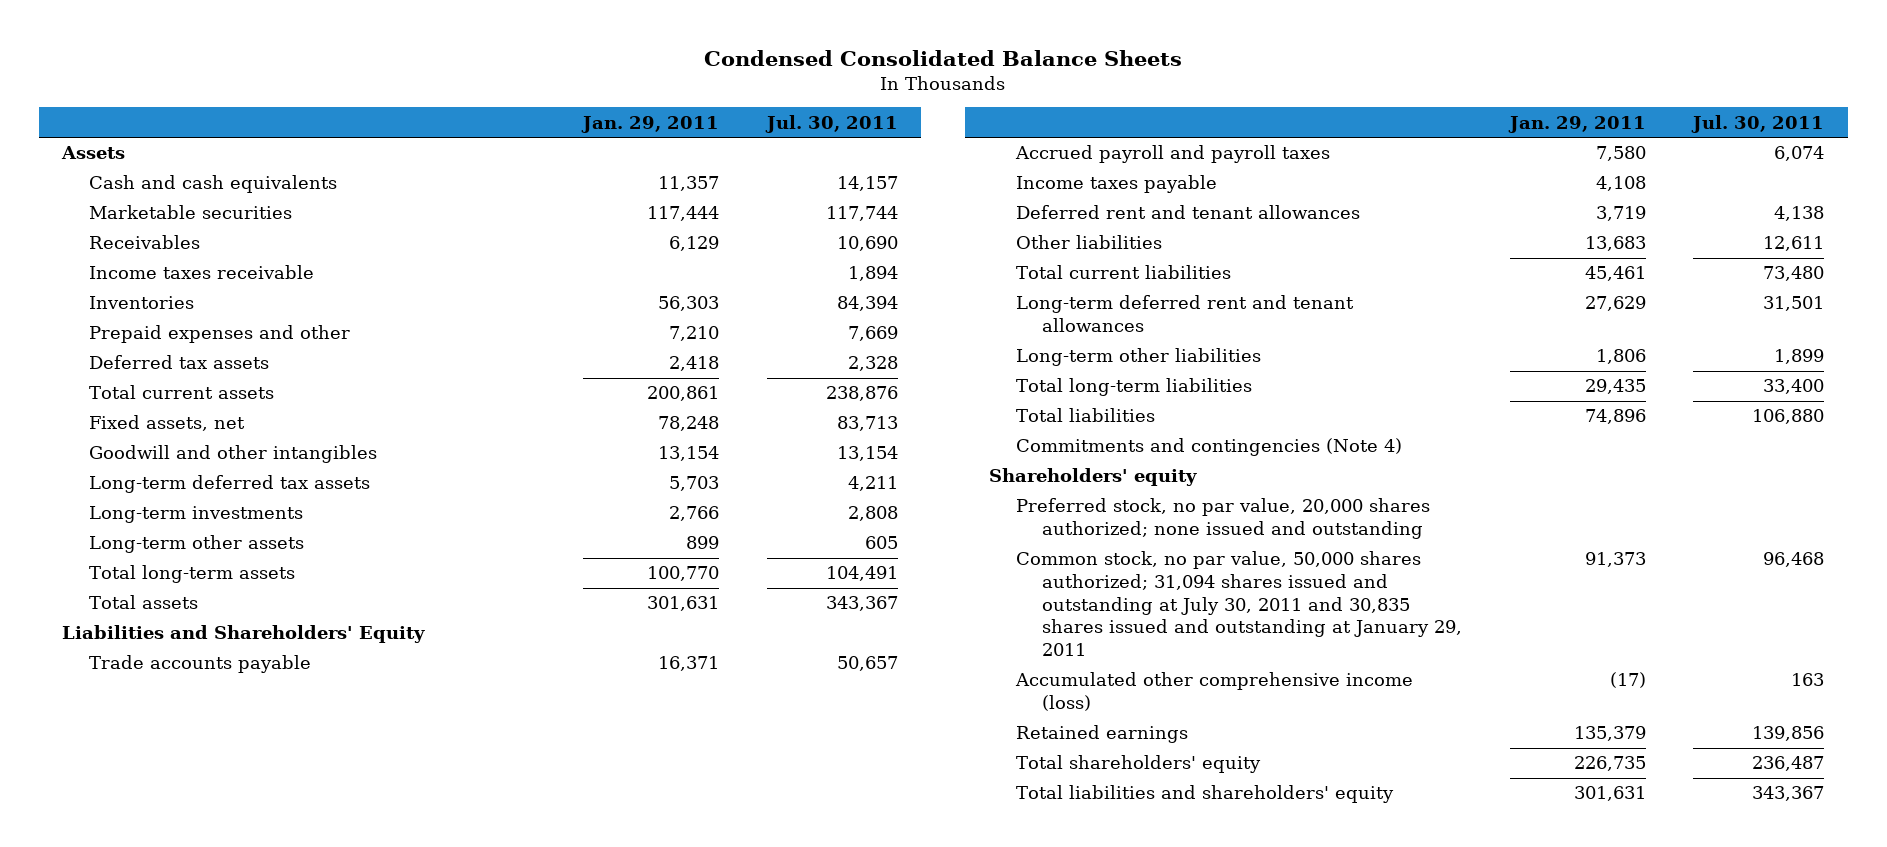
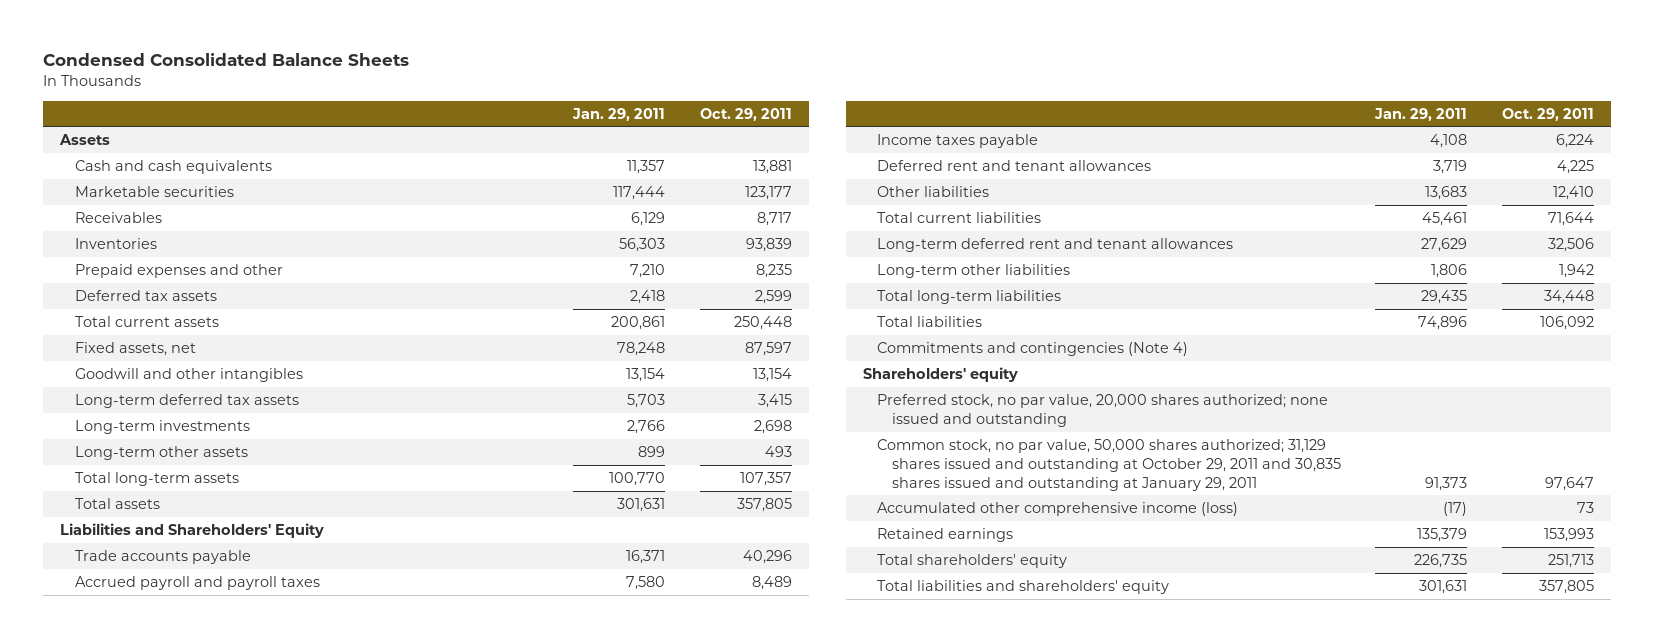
- | Jan. 29, 2011 | Jul. 30, 2011
+ | Jan. 29, 2011 | Oct. 29, 2011
- Income taxes receivable | | 1,894
- Common stock, no par value, 50,000 shares authorized; 31,094 shares issued and outstanding at July 30, 2011 and 30,835 shares issued and outstanding at January 29, 2011 | 91,373 | 96,468
+ Common stock, no par value, 50,000 shares authorized; 31,129 shares issued and outstanding at October 29, 2011 and 30,835 shares issued and outstanding at January 29, 2011 | 91,373 | 97,647

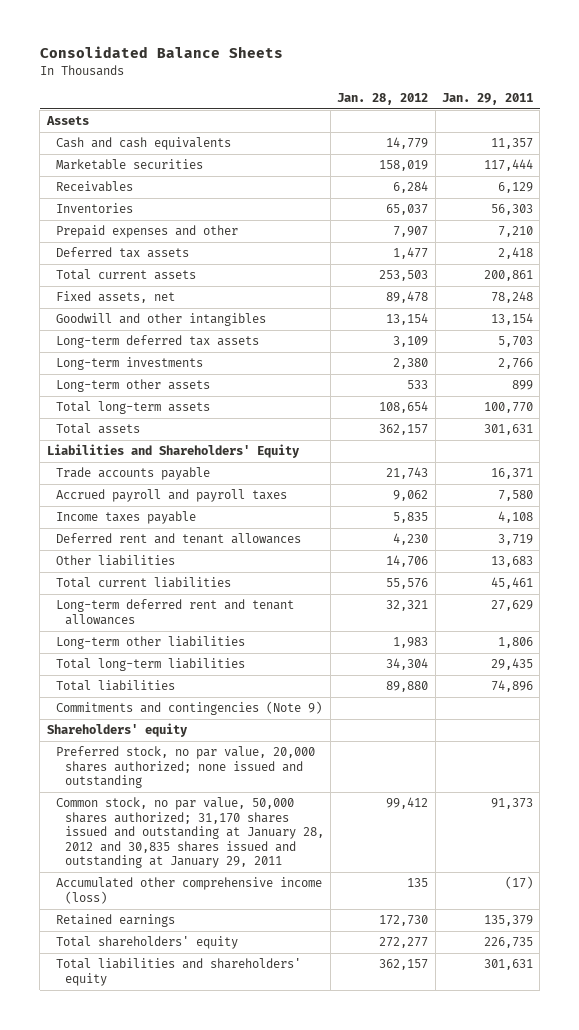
- Condensed Consolidated Balance Sheets
+ Consolidated Balance Sheets
- | Jan. 29, 2011 | Oct. 29, 2011
+ | Jan. 28, 2012 | Jan. 29, 2011
- Commitments and contingencies (Note 4)
+ Commitments and contingencies (Note 9)
- Common stock, no par value, 50,000 shares authorized; 31,129 shares issued and outstanding at October 29, 2011 and 30,835 shares issued and outstanding at January 29, 2011 | 91,373 | 97,647
+ Common stock, no par value, 50,000 shares authorized; 31,170 shares issued and outstanding at January 28, 2012 and 30,835 shares issued and outstanding at January 29, 2011 | 99,412 | 91,373

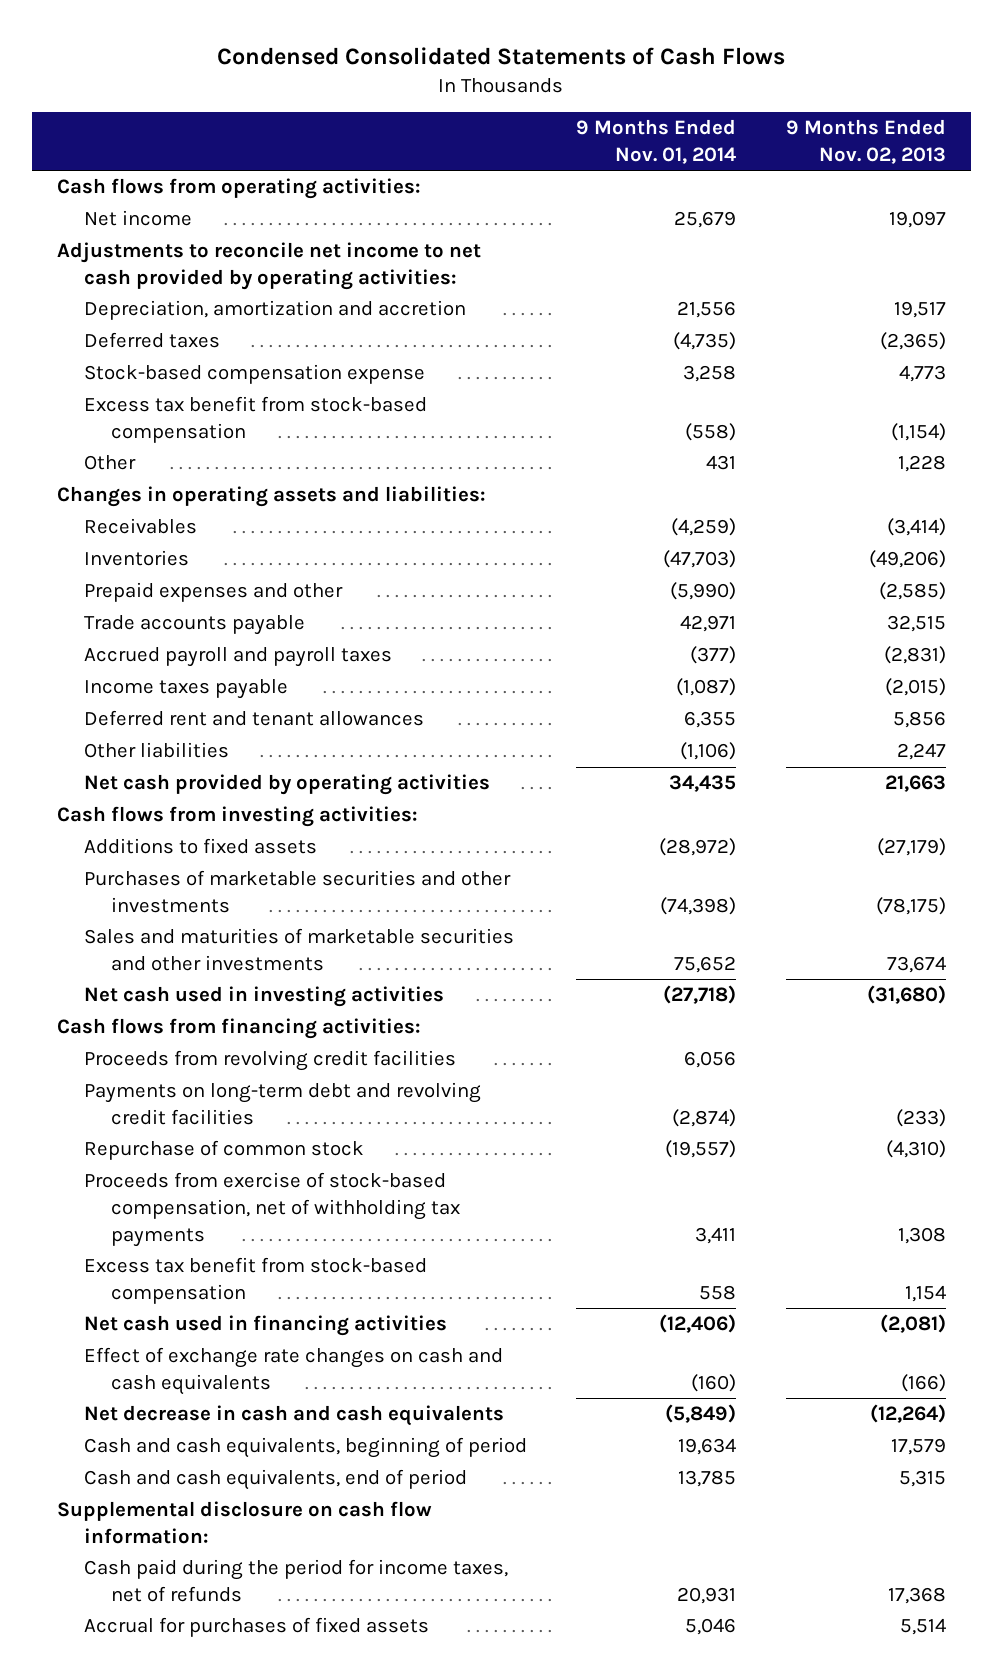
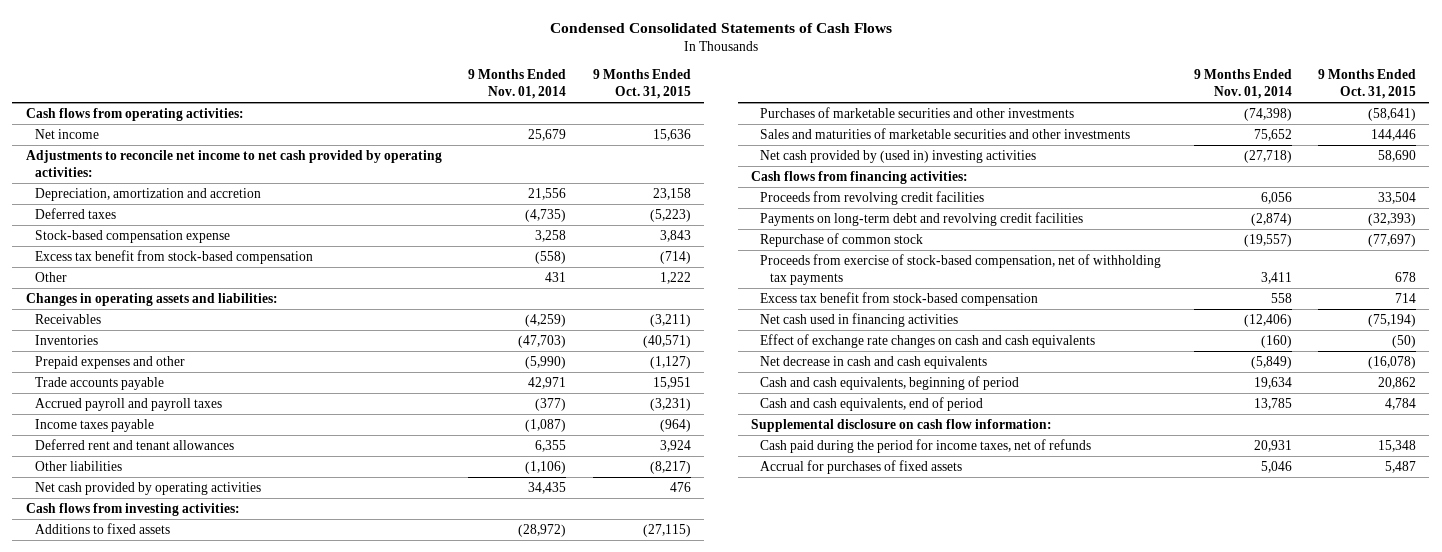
- | 9 Months Ended Nov. 01, 2014 | 9 Months Ended Nov. 02, 2013
+ | 9 Months Ended Nov. 01, 2014 | 9 Months Ended Oct. 31, 2015
- Net cash used in investing activities | (27,718) | (31,680)
+ Net cash provided by (used in) investing activities | (27,718) | 58,690

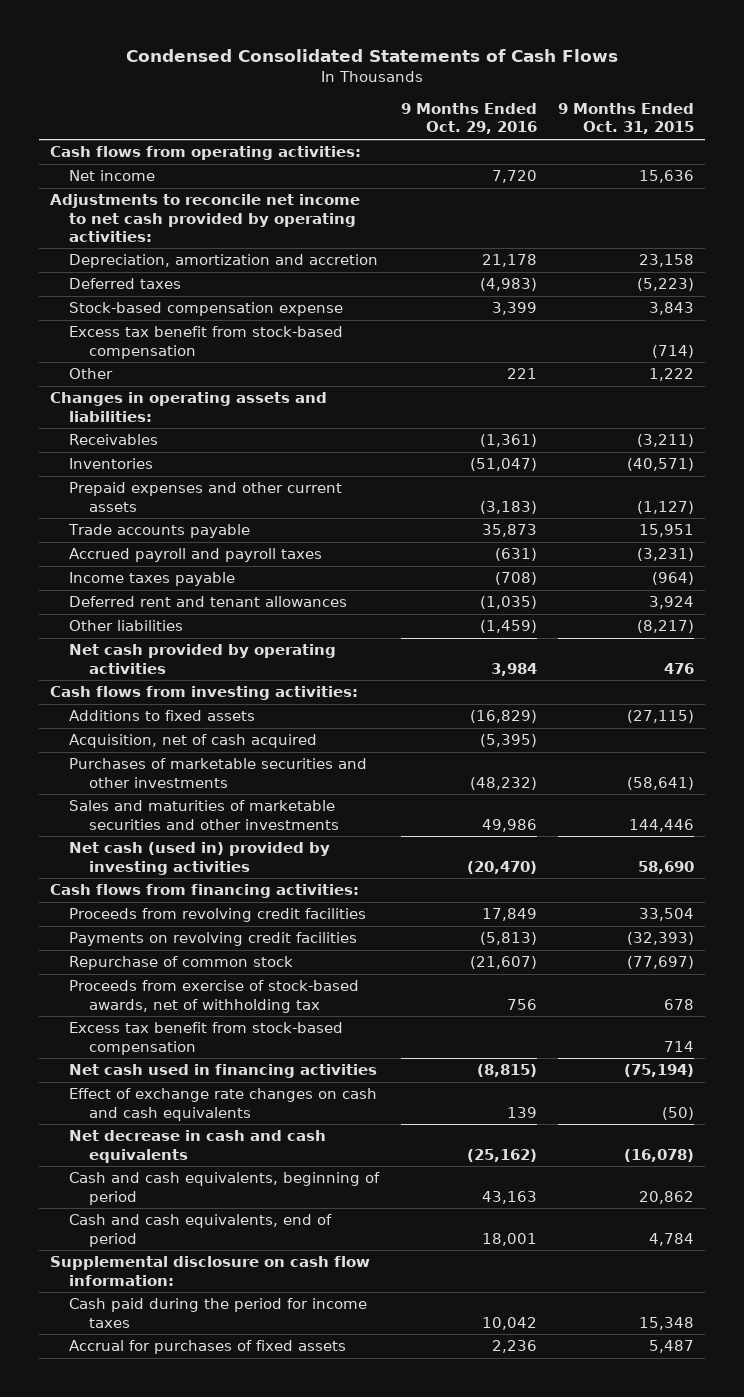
- | 9 Months Ended Nov. 01, 2014 | 9 Months Ended Oct. 31, 2015
+ | 9 Months Ended Oct. 29, 2016 | 9 Months Ended Oct. 31, 2015
- Prepaid expenses and other | (5,990) | (1,127)
+ Prepaid expenses and other current assets | (3,183) | (1,127)
+ Acquisition, net of cash acquired | (5,395) |
- Net cash provided by (used in) investing activities | (27,718) | 58,690
+ Net cash (used in) provided by investing activities | (20,470) | 58,690
- Payments on long-term debt and revolving credit facilities | (2,874) | (32,393)
+ Payments on revolving credit facilities | (5,813) | (32,393)
- Proceeds from exercise of stock-based compensation, net of withholding tax payments | 3,411 | 678
+ Proceeds from exercise of stock-based awards, net of withholding tax | 756 | 678
- Cash paid during the period for income taxes, net of refunds | 20,931 | 15,348
+ Cash paid during the period for income taxes | 10,042 | 15,348

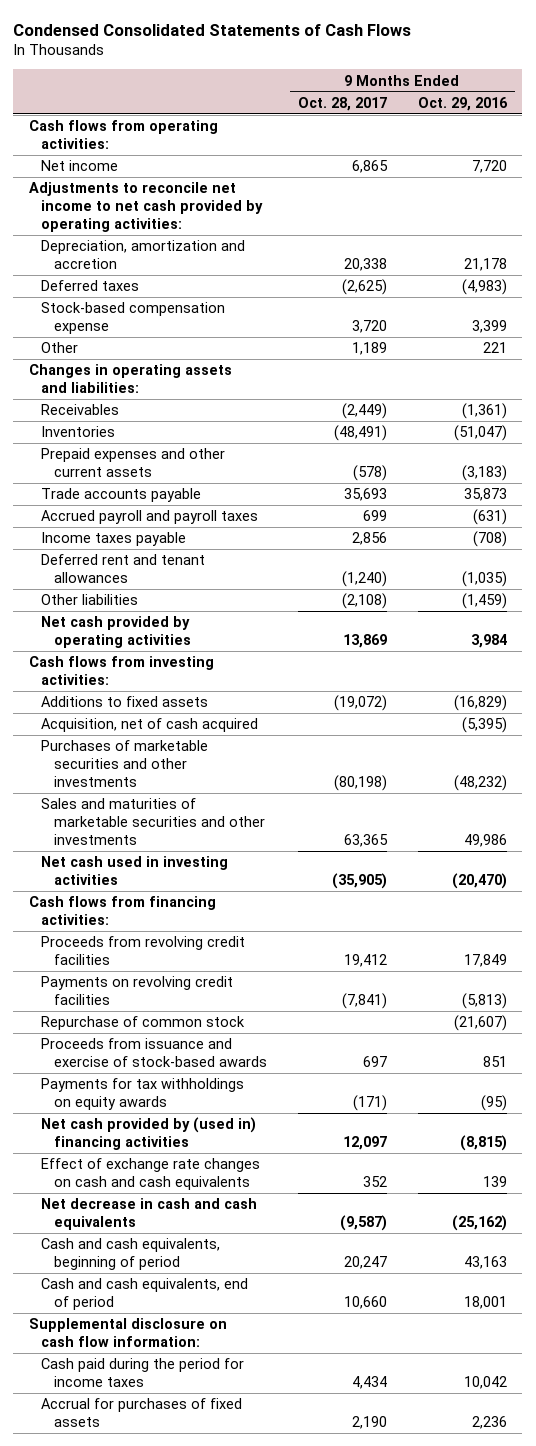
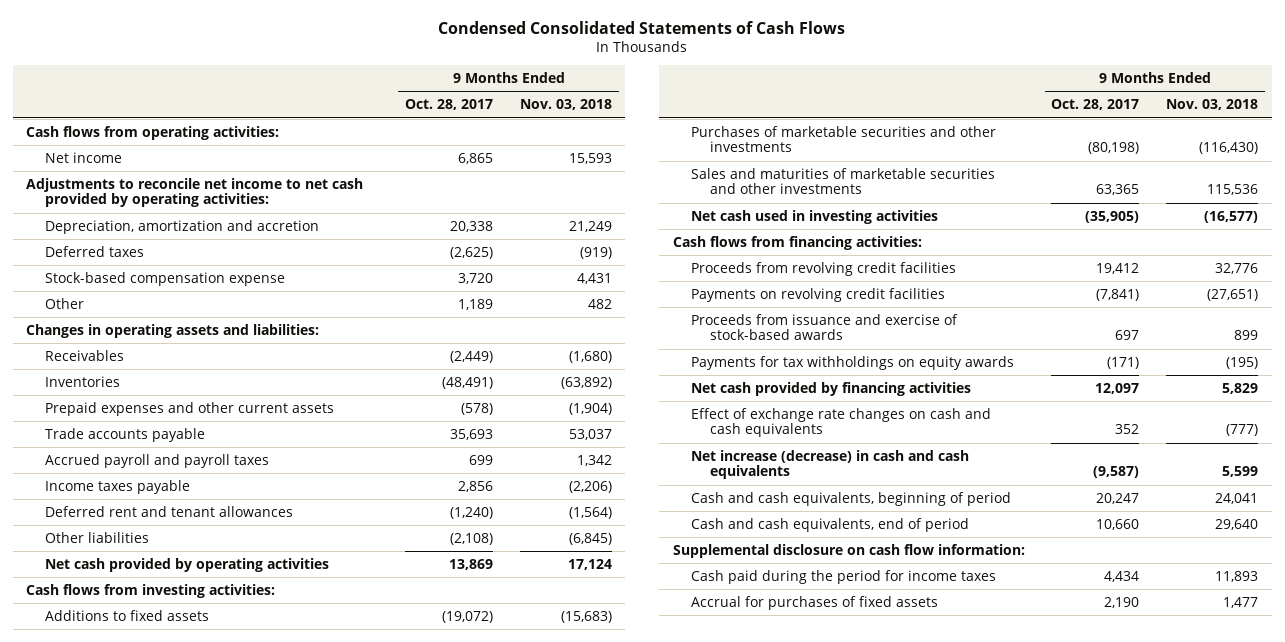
- | 9 Months Ended Oct. 28, 2017 | 9 Months Ended Oct. 29, 2016
+ | 9 Months Ended Oct. 28, 2017 | 9 Months Ended Nov. 03, 2018
- Acquisition, net of cash acquired | | (5,395)
- Repurchase of common stock | | (21,607)
- Net cash provided by (used in) financing activities | 12,097 | (8,815)
+ Net cash provided by financing activities | 12,097 | 5,829
- Net decrease in cash and cash equivalents | (9,587) | (25,162)
+ Net increase (decrease) in cash and cash equivalents | (9,587) | 5,599

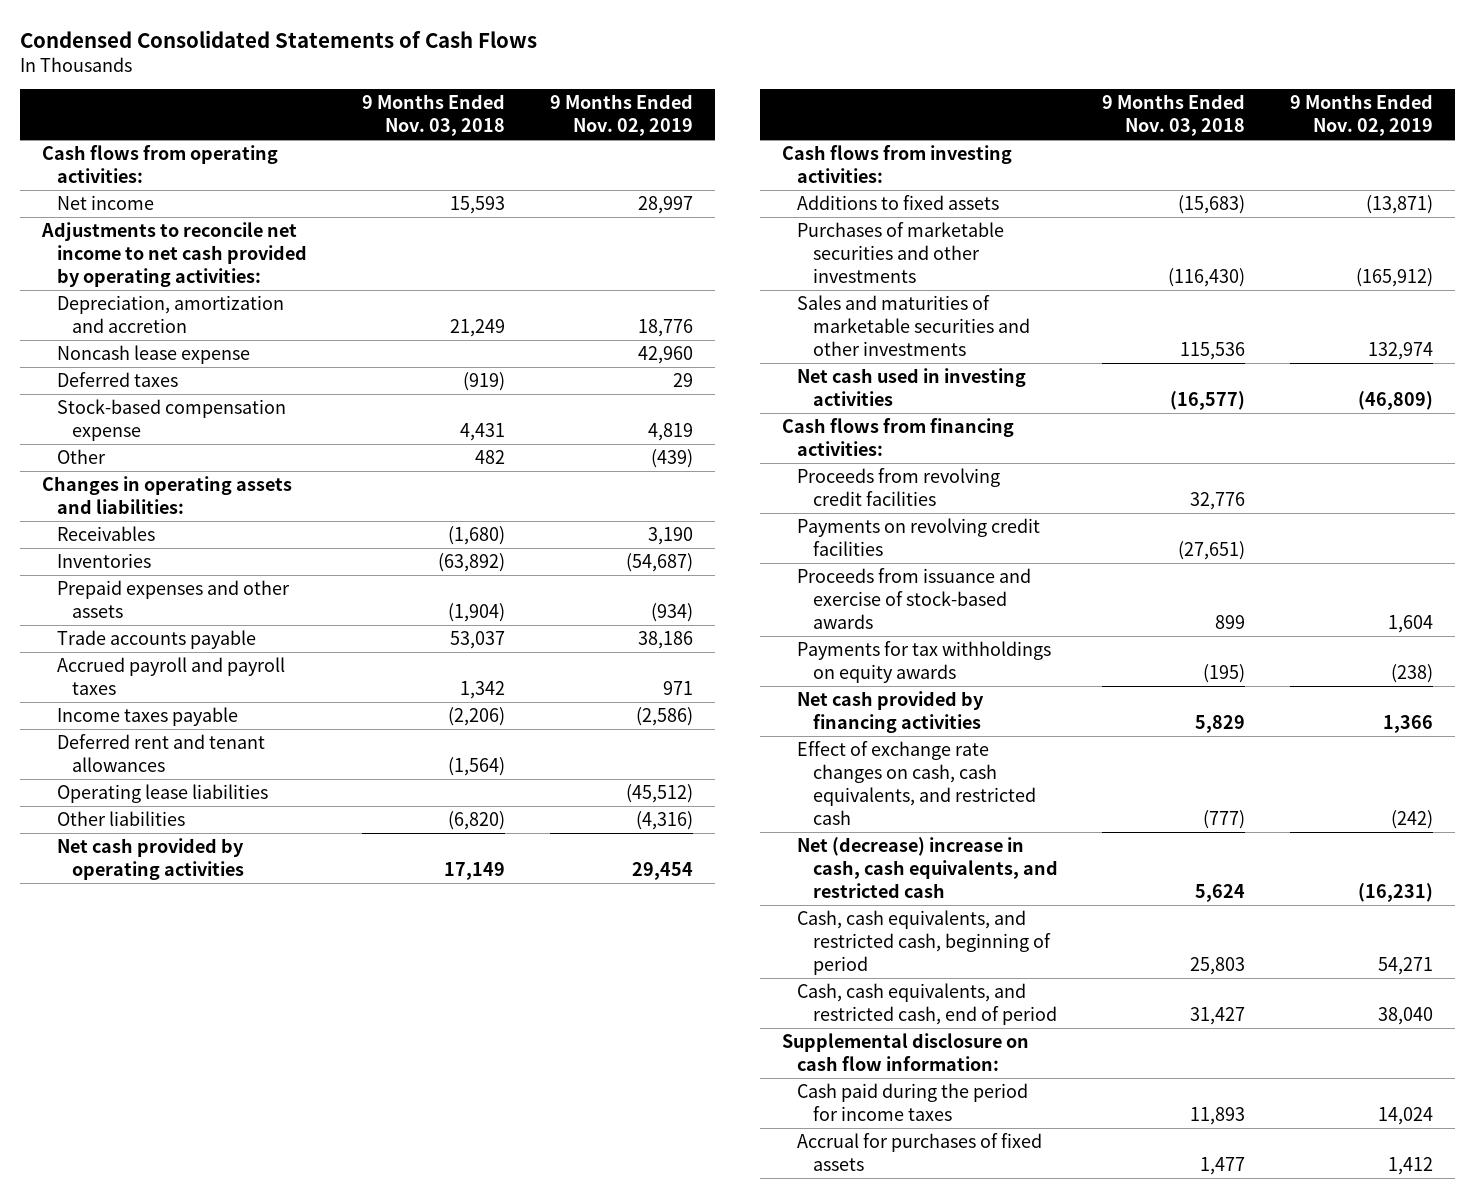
- | 9 Months Ended Oct. 28, 2017 | 9 Months Ended Nov. 03, 2018
+ | 9 Months Ended Nov. 03, 2018 | 9 Months Ended Nov. 02, 2019
+ Noncash lease expense | | 42,960
- Prepaid expenses and other current assets | (578) | (1,904)
+ Prepaid expenses and other assets | (1,904) | (934)
- Other liabilities | (2,108) | (6,845)
- Net cash provided by operating activities | 13,869 | 17,124
+ Operating lease liabilities | | (45,512)
+ Other liabilities | (6,820) | (4,316)
+ Net cash provided by operating activities | 17,149 | 29,454
- Effect of exchange rate changes on cash and cash equivalents | 352 | (777)
- Net increase (decrease) in cash and cash equivalents | (9,587) | 5,599
- Cash and cash equivalents, beginning of period | 20,247 | 24,041
- Cash and cash equivalents, end of period | 10,660 | 29,640
+ Effect of exchange rate changes on cash, cash equivalents, and restricted cash | (777) | (242)
+ Net (decrease) increase in cash, cash equivalents, and restricted cash | 5,624 | (16,231)
+ Cash, cash equivalents, and restricted cash, beginning of period | 25,803 | 54,271
+ Cash, cash equivalents, and restricted cash, end of period | 31,427 | 38,040

